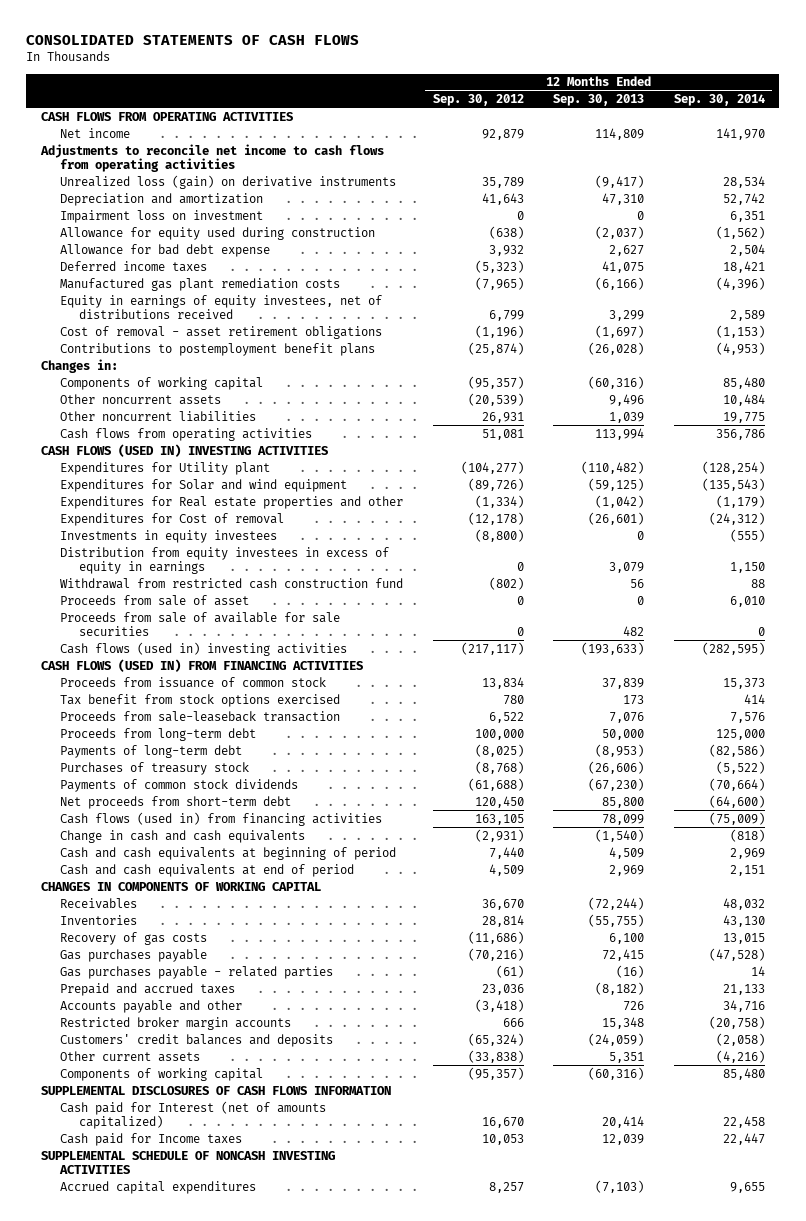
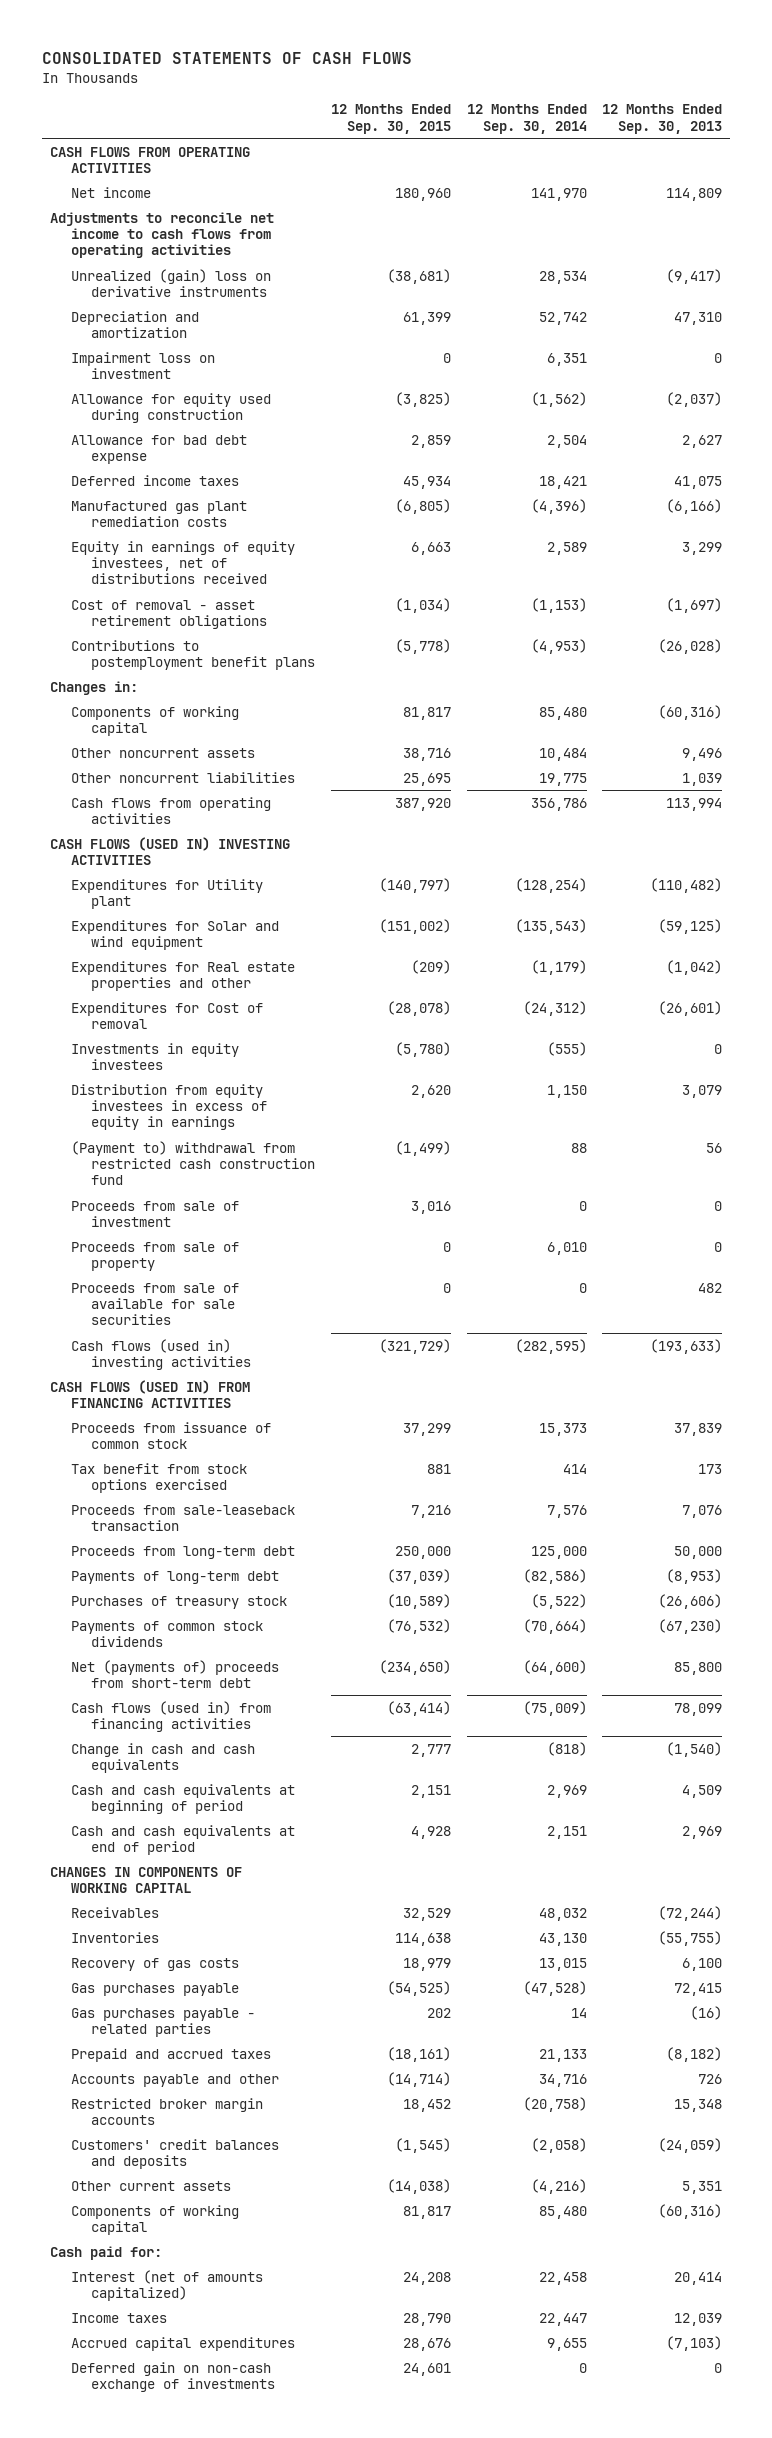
- | 12 Months Ended Sep. 30, 2012 | 12 Months Ended Sep. 30, 2013 | 12 Months Ended Sep. 30, 2014
+ | 12 Months Ended Sep. 30, 2015 | 12 Months Ended Sep. 30, 2014 | 12 Months Ended Sep. 30, 2013
- Unrealized loss (gain) on derivative instruments | 35,789 | (9,417) | 28,534
+ Unrealized (gain) loss on derivative instruments | (38,681) | 28,534 | (9,417)
- Withdrawal from restricted cash construction fund | (802) | 56 | 88
- Proceeds from sale of asset | 0 | 0 | 6,010
+ (Payment to) withdrawal from restricted cash construction fund | (1,499) | 88 | 56
+ Proceeds from sale of investment | 3,016 | 0 | 0
+ Proceeds from sale of property | 0 | 6,010 | 0
- Net proceeds from short-term debt | 120,450 | 85,800 | (64,600)
+ Net (payments of) proceeds from short-term debt | (234,650) | (64,600) | 85,800
- SUPPLEMENTAL DISCLOSURES OF CASH FLOWS INFORMATION
- Cash paid for Interest (net of amounts capitalized) | 16,670 | 20,414 | 22,458
- Cash paid for Income taxes | 10,053 | 12,039 | 22,447
- SUPPLEMENTAL SCHEDULE OF NONCASH INVESTING ACTIVITIES
+ Cash paid for:
+ Interest (net of amounts capitalized) | 24,208 | 22,458 | 20,414
+ Income taxes | 28,790 | 22,447 | 12,039
+ Deferred gain on non-cash exchange of investments | 24,601 | 0 | 0

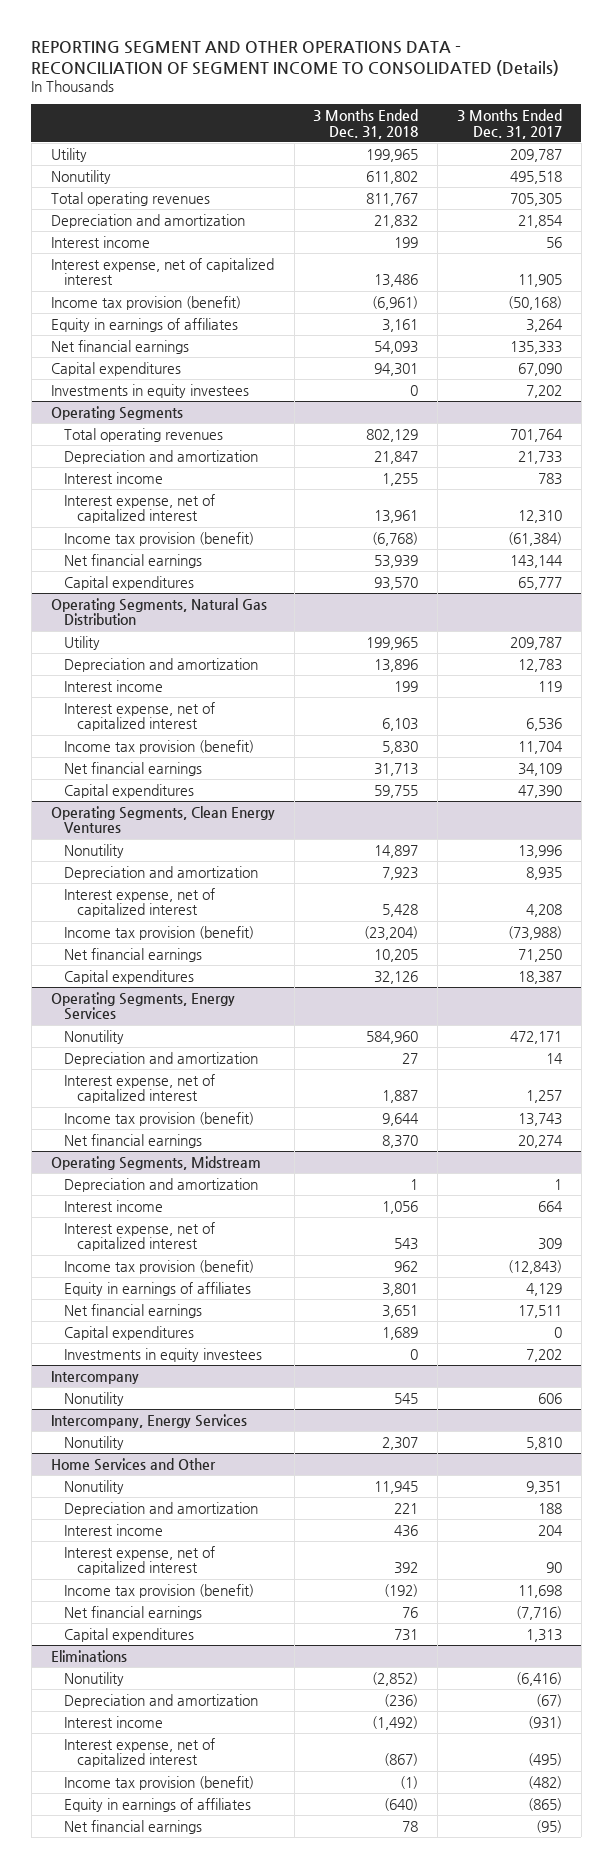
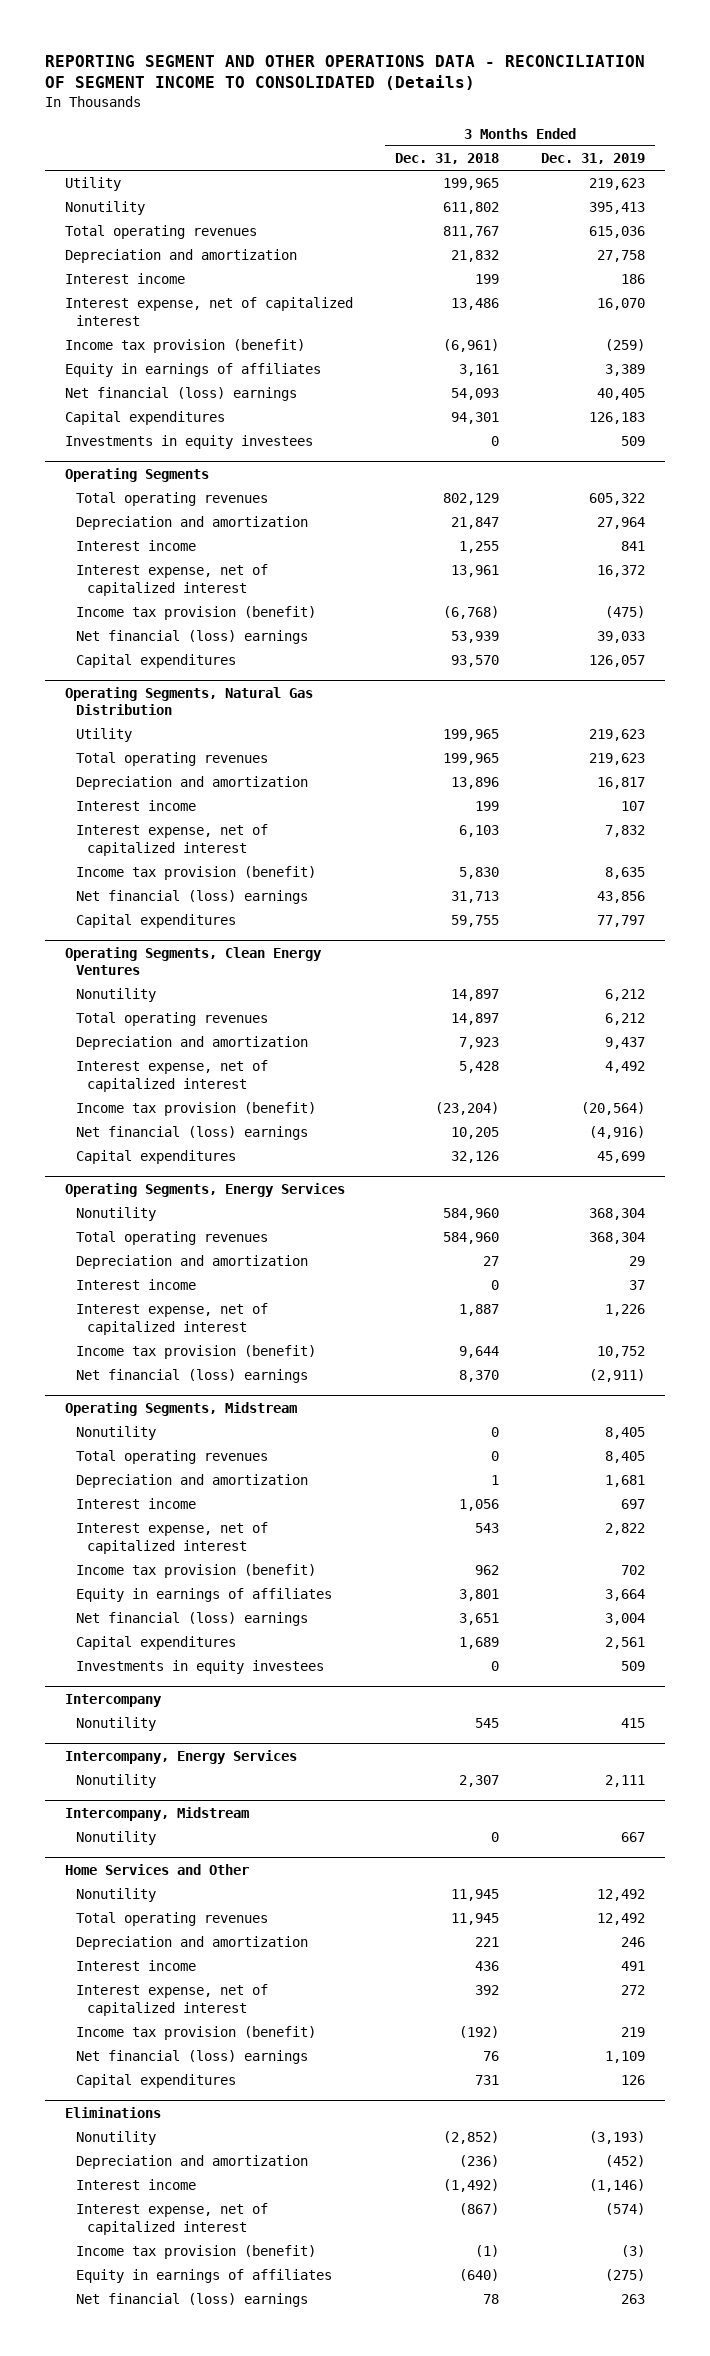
- | 3 Months Ended Dec. 31, 2018 | 3 Months Ended Dec. 31, 2017
+ | 3 Months Ended Dec. 31, 2018 | 3 Months Ended Dec. 31, 2019
- Net financial earnings | 54,093 | 135,333
+ Net financial (loss) earnings | 54,093 | 40,405
@ Operating Segments
- Net financial earnings | 53,939 | 143,144
+ Net financial (loss) earnings | 53,939 | 39,033
@ Operating Segments, Natural Gas Distribution
+ Total operating revenues | 199,965 | 219,623
- Net financial earnings | 31,713 | 34,109
+ Net financial (loss) earnings | 31,713 | 43,856
@ Operating Segments, Clean Energy Ventures
+ Total operating revenues | 14,897 | 6,212
- Net financial earnings | 10,205 | 71,250
+ Net financial (loss) earnings | 10,205 | (4,916)
@ Operating Segments, Energy Services
+ Total operating revenues | 584,960 | 368,304
+ Interest income | 0 | 37
- Net financial earnings | 8,370 | 20,274
+ Net financial (loss) earnings | 8,370 | (2,911)
@ Operating Segments, Midstream
+ Nonutility | 0 | 8,405
+ Total operating revenues | 0 | 8,405
- Net financial earnings | 3,651 | 17,511
+ Net financial (loss) earnings | 3,651 | 3,004
+ Intercompany, Midstream
+ Nonutility | 0 | 667
@ Home Services and Other
+ Total operating revenues | 11,945 | 12,492
- Net financial earnings | 76 | (7,716)
+ Net financial (loss) earnings | 76 | 1,109
@ Eliminations
- Net financial earnings | 78 | (95)
+ Net financial (loss) earnings | 78 | 263

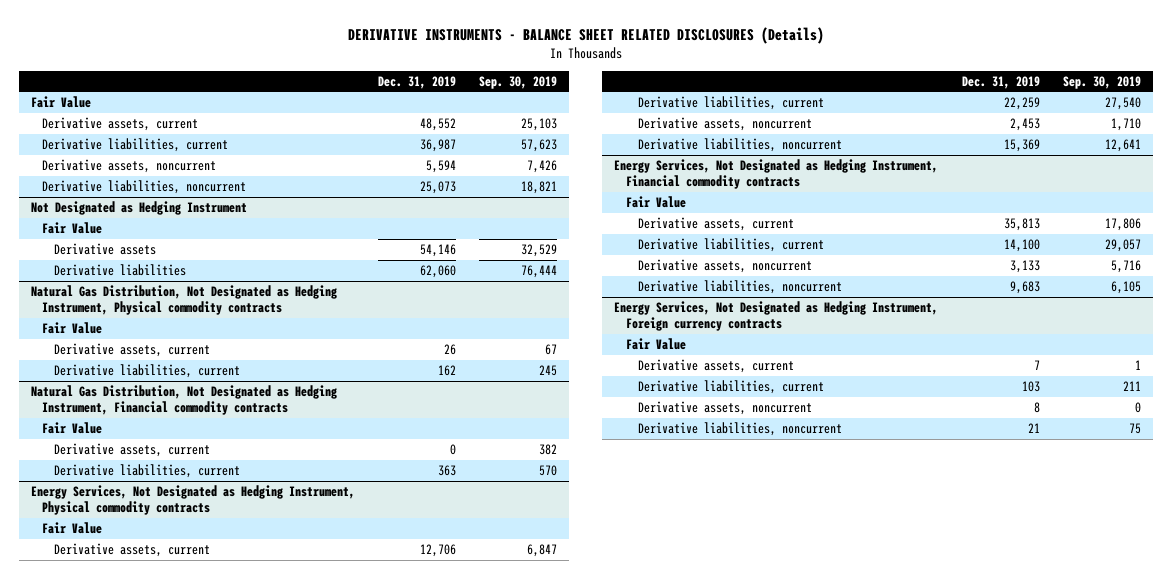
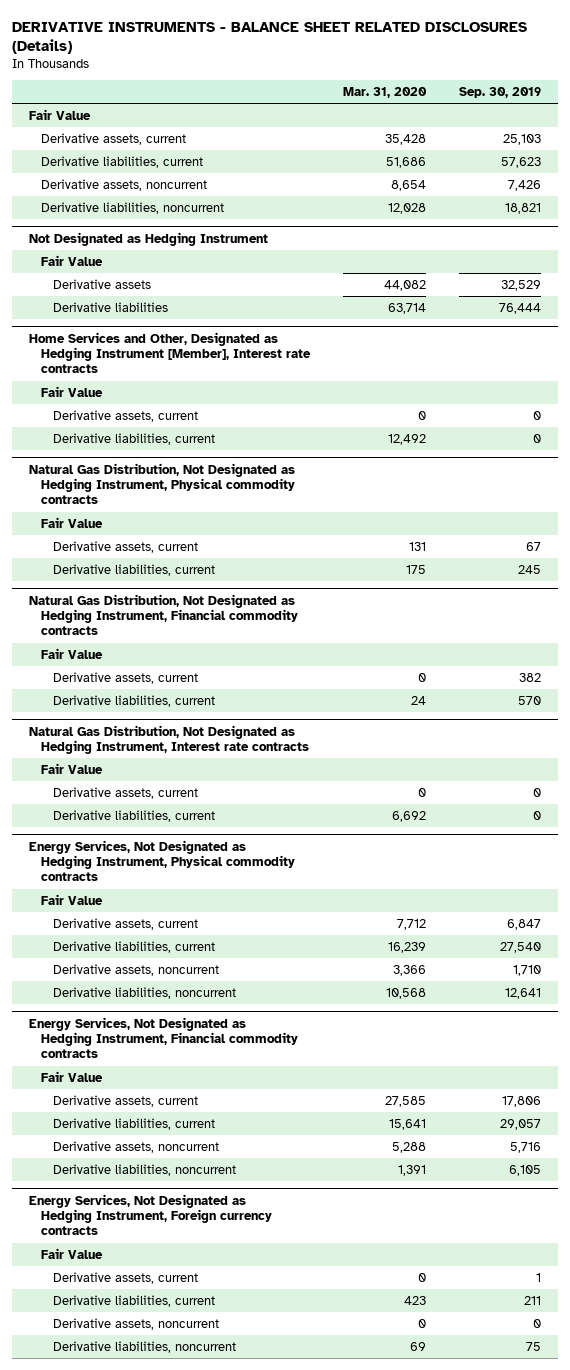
- | Dec. 31, 2019 | Sep. 30, 2019
+ | Mar. 31, 2020 | Sep. 30, 2019
+ Home Services and Other, Designated as Hedging Instrument [Member], Interest rate contracts
+ Fair Value
+ Derivative assets, current | 0 | 0
+ Derivative liabilities, current | 12,492 | 0
+ Natural Gas Distribution, Not Designated as Hedging Instrument, Interest rate contracts
+ Fair Value
+ Derivative assets, current | 0 | 0
+ Derivative liabilities, current | 6,692 | 0

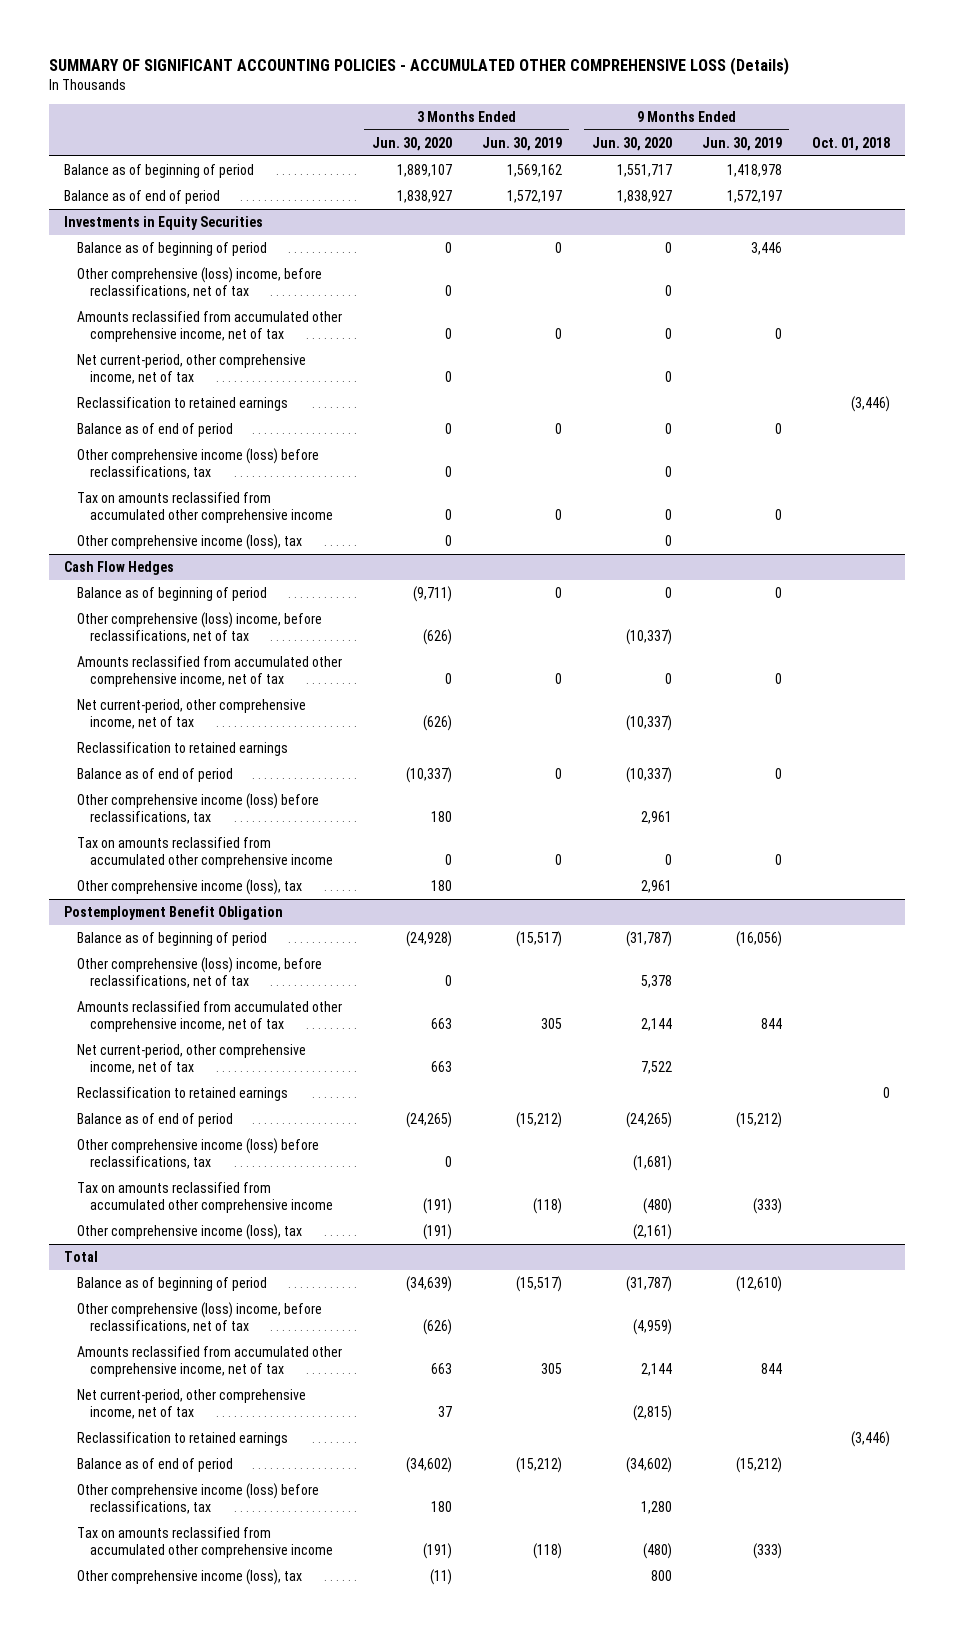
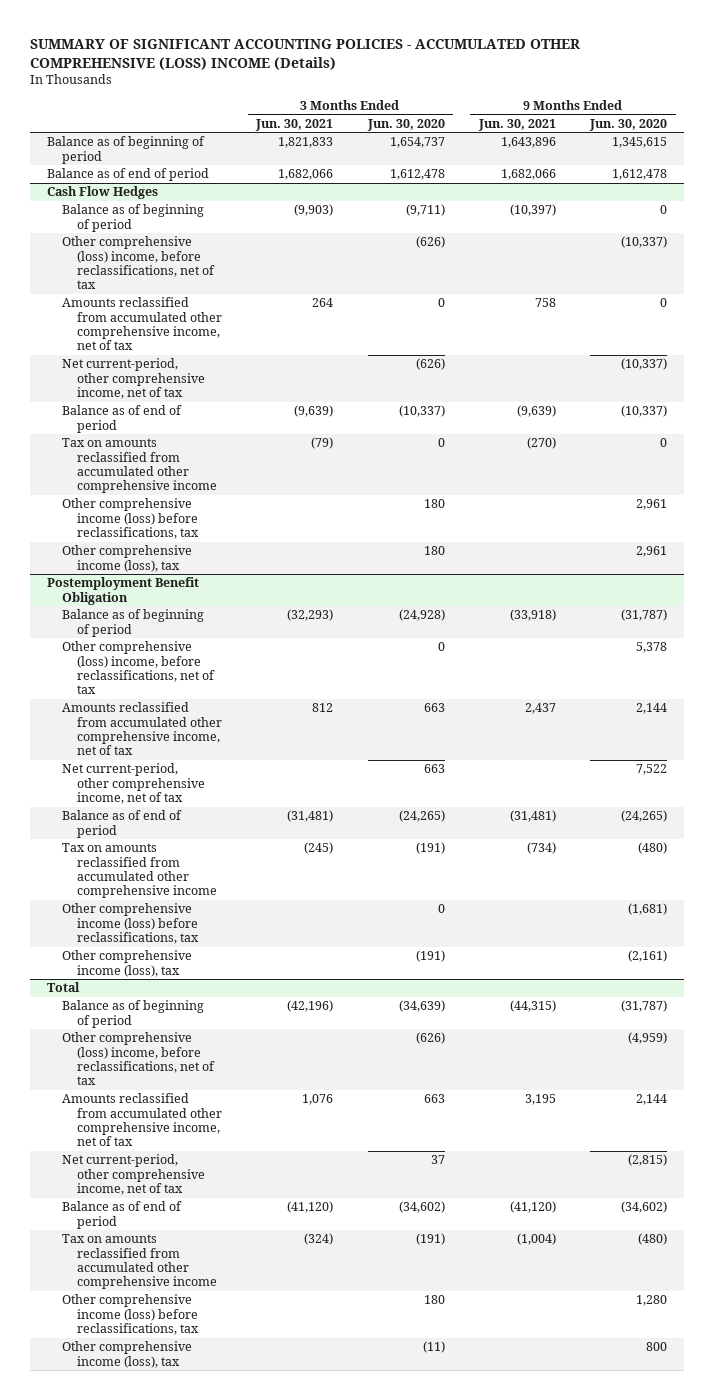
- SUMMARY OF SIGNIFICANT ACCOUNTING POLICIES - ACCUMULATED OTHER COMPREHENSIVE LOSS (Details)
+ SUMMARY OF SIGNIFICANT ACCOUNTING POLICIES - ACCUMULATED OTHER COMPREHENSIVE (LOSS) INCOME (Details)
- | 3 Months Ended Jun. 30, 2020 | 3 Months Ended Jun. 30, 2019 | 9 Months Ended Jun. 30, 2020 | 9 Months Ended Jun. 30, 2019 | Oct. 01, 2018
+ | 3 Months Ended Jun. 30, 2021 | 3 Months Ended Jun. 30, 2020 | 9 Months Ended Jun. 30, 2021 | 9 Months Ended Jun. 30, 2020
- Balance as of beginning of period | 1,889,107 | 1,569,162 | 1,551,717 | 1,418,978 |
- Balance as of end of period | 1,838,927 | 1,572,197 | 1,838,927 | 1,572,197 |
- Investments in Equity Securities
- Balance as of beginning of period | 0 | 0 | 0 | 3,446 |
- Other comprehensive (loss) income, before reclassifications, net of tax | 0 | | 0 | |
- Amounts reclassified from accumulated other comprehensive income, net of tax | 0 | 0 | 0 | 0 |
- Net current-period, other comprehensive income, net of tax | 0 | | 0 | |
- Reclassification to retained earnings | | | | | (3,446)
- Balance as of end of period | 0 | 0 | 0 | 0 |
- Other comprehensive income (loss) before reclassifications, tax | 0 | | 0 | |
- Tax on amounts reclassified from accumulated other comprehensive income | 0 | 0 | 0 | 0 |
- Other comprehensive income (loss), tax | 0 | | 0 | |
+ Balance as of beginning of period | 1,821,833 | 1,654,737 | 1,643,896 | 1,345,615
+ Balance as of end of period | 1,682,066 | 1,612,478 | 1,682,066 | 1,612,478
@ Cash Flow Hedges
- Reclassification to retained earnings
moved down: Other comprehensive income (loss) before reclassifications, tax | | 180 | | 2,961
@ Postemployment Benefit Obligation
- Reclassification to retained earnings | | | | | 0
moved down: Other comprehensive income (loss) before reclassifications, tax | | 0 | | (1,681)
@ Total
- Reclassification to retained earnings | | | | | (3,446)
moved down: Other comprehensive income (loss) before reclassifications, tax | | 180 | | 1,280

